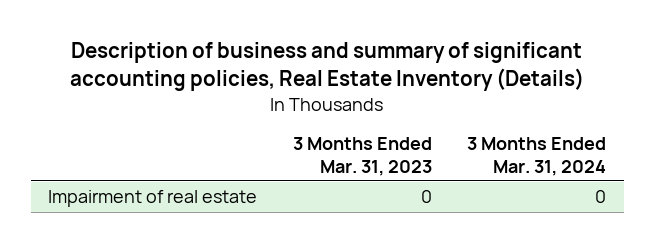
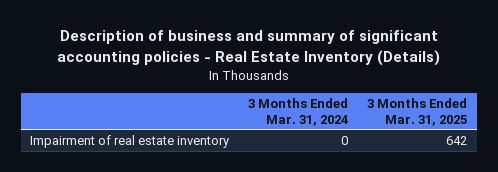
- Description of business and summary of significant accounting policies, Real Estate Inventory (Details)
+ Description of business and summary of significant accounting policies - Real Estate Inventory (Details)
- | 3 Months Ended Mar. 31, 2023 | 3 Months Ended Mar. 31, 2024
+ | 3 Months Ended Mar. 31, 2024 | 3 Months Ended Mar. 31, 2025
- Impairment of real estate | 0 | 0
+ Impairment of real estate inventory | 0 | 642

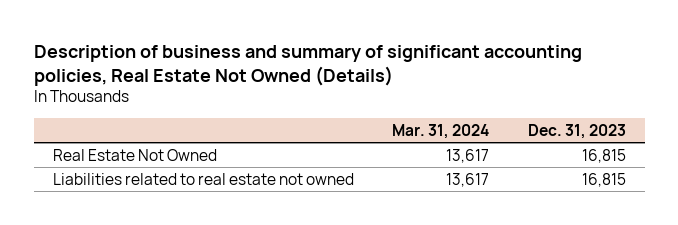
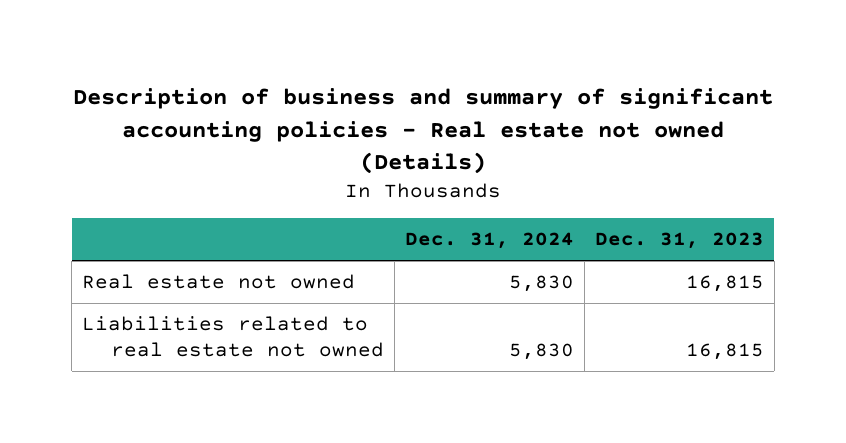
- Description of business and summary of significant accounting policies, Real Estate Not Owned (Details)
+ Description of business and summary of significant accounting policies - Real estate not owned (Details)
- | Mar. 31, 2024 | Dec. 31, 2023
+ | Dec. 31, 2024 | Dec. 31, 2023
- Real Estate Not Owned | 13,617 | 16,815
+ Real estate not owned | 5,830 | 16,815

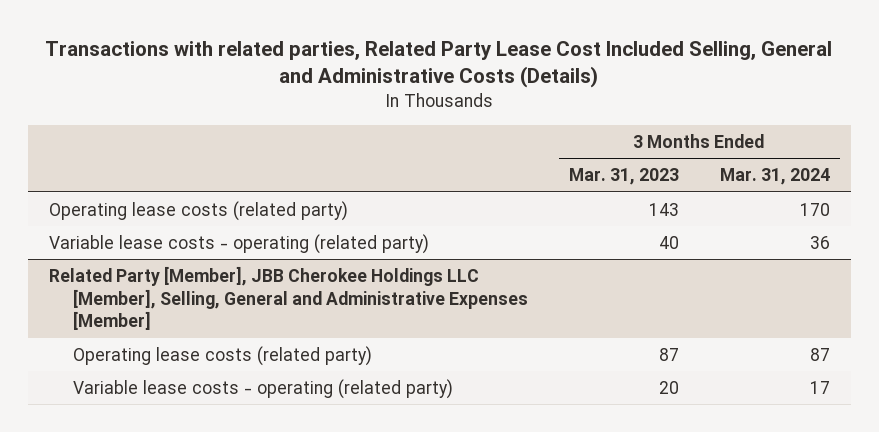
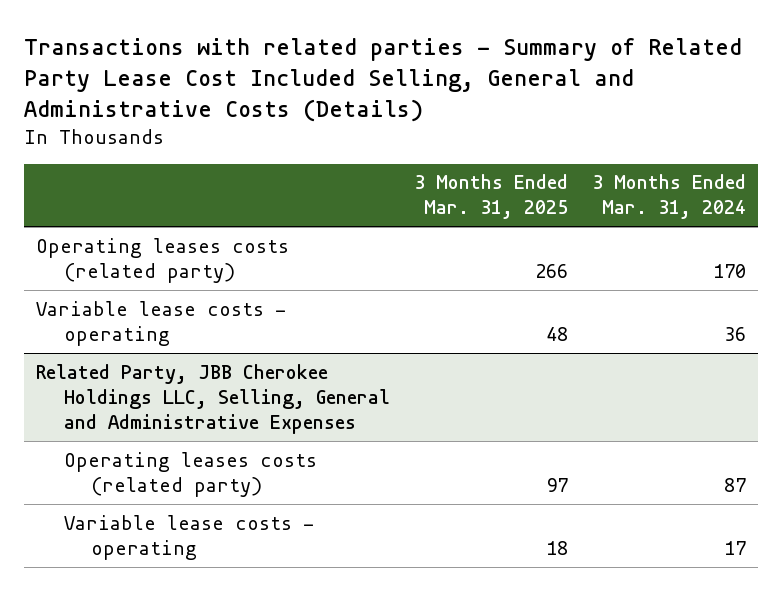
- Transactions with related parties, Related Party Lease Cost Included Selling, General and Administrative Costs (Details)
+ Transactions with related parties - Summary of Related Party Lease Cost Included Selling, General and Administrative Costs (Details)
- | 3 Months Ended Mar. 31, 2023 | 3 Months Ended Mar. 31, 2024
+ | 3 Months Ended Mar. 31, 2025 | 3 Months Ended Mar. 31, 2024
- Operating lease costs (related party) | 143 | 170
- Variable lease costs - operating (related party) | 40 | 36
- Related Party [Member], JBB Cherokee Holdings LLC [Member], Selling, General and Administrative Expenses [Member]
- Operating lease costs (related party) | 87 | 87
- Variable lease costs - operating (related party) | 20 | 17
+ Operating leases costs (related party) | 266 | 170
+ Variable lease costs - operating | 48 | 36
+ Related Party, JBB Cherokee Holdings LLC, Selling, General and Administrative Expenses
+ Operating leases costs (related party) | 97 | 87
+ Variable lease costs - operating | 18 | 17

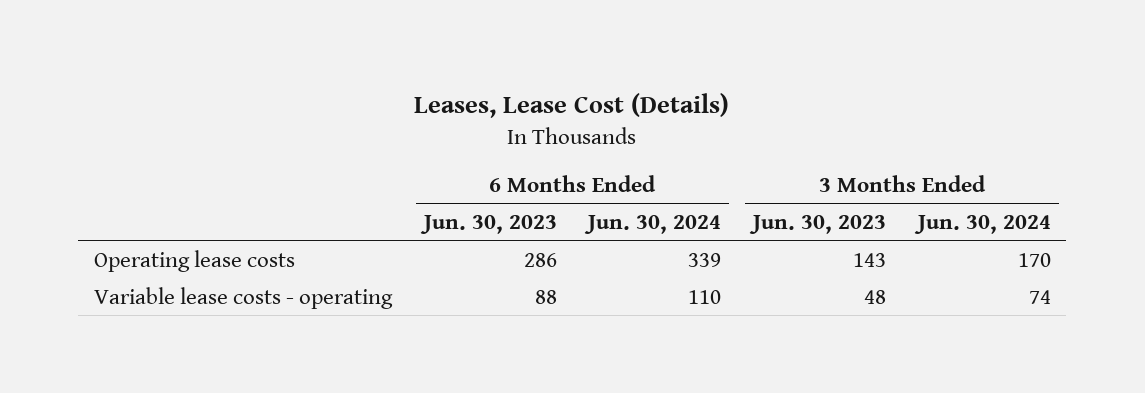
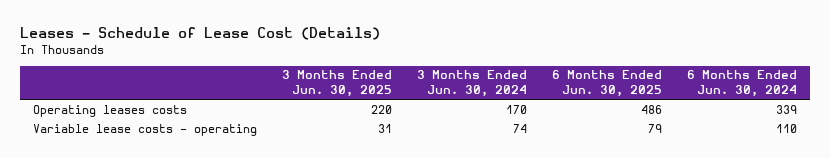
- Leases, Lease Cost (Details)
+ Leases - Schedule of Lease Cost (Details)
- | 6 Months Ended Jun. 30, 2023 | 6 Months Ended Jun. 30, 2024 | 3 Months Ended Jun. 30, 2023 | 3 Months Ended Jun. 30, 2024
+ | 3 Months Ended Jun. 30, 2025 | 3 Months Ended Jun. 30, 2024 | 6 Months Ended Jun. 30, 2025 | 6 Months Ended Jun. 30, 2024
- Operating lease costs | 286 | 339 | 143 | 170
+ Operating leases costs | 220 | 170 | 486 | 339

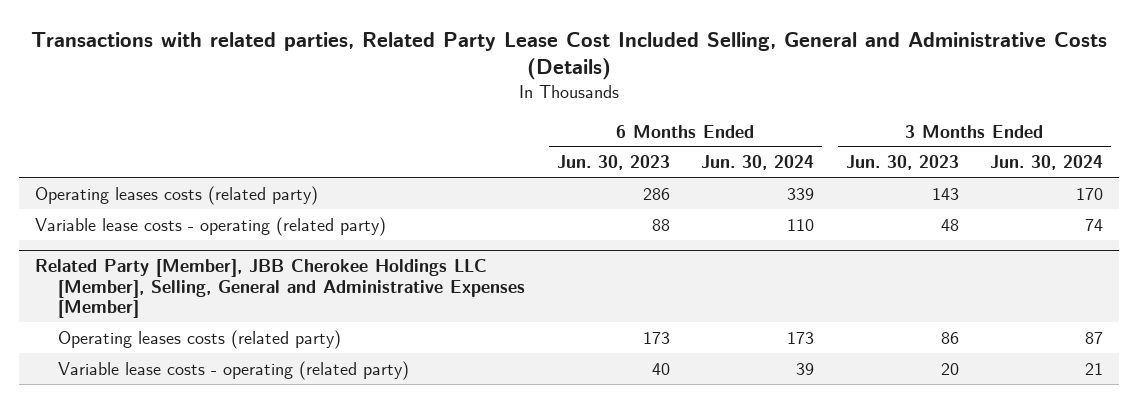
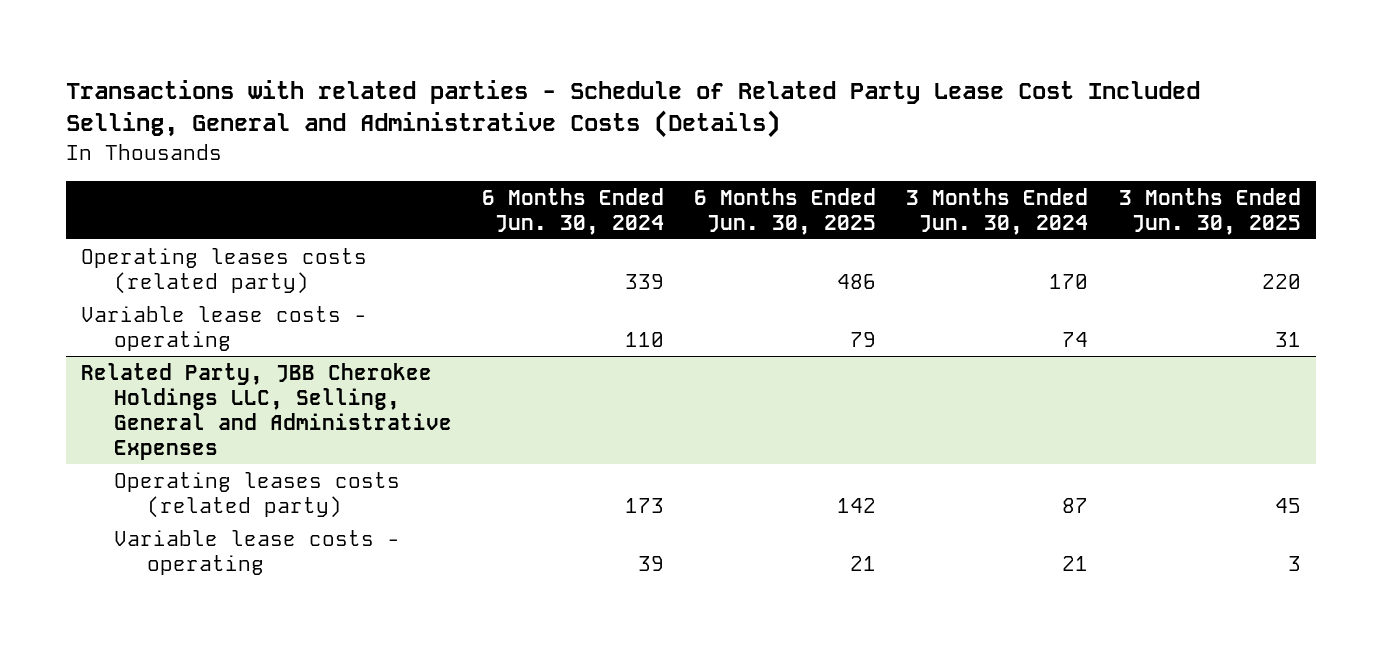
- Transactions with related parties, Related Party Lease Cost Included Selling, General and Administrative Costs (Details)
+ Transactions with related parties - Schedule of Related Party Lease Cost Included Selling, General and Administrative Costs (Details)
- | 6 Months Ended Jun. 30, 2023 | 6 Months Ended Jun. 30, 2024 | 3 Months Ended Jun. 30, 2023 | 3 Months Ended Jun. 30, 2024
+ | 6 Months Ended Jun. 30, 2024 | 6 Months Ended Jun. 30, 2025 | 3 Months Ended Jun. 30, 2024 | 3 Months Ended Jun. 30, 2025
- Variable lease costs - operating (related party) | 88 | 110 | 48 | 74
- Related Party [Member], JBB Cherokee Holdings LLC [Member], Selling, General and Administrative Expenses [Member]
+ Variable lease costs - operating | 110 | 79 | 74 | 31
+ Related Party, JBB Cherokee Holdings LLC, Selling, General and Administrative Expenses
- Variable lease costs - operating (related party) | 40 | 39 | 20 | 21
+ Variable lease costs - operating | 39 | 21 | 21 | 3

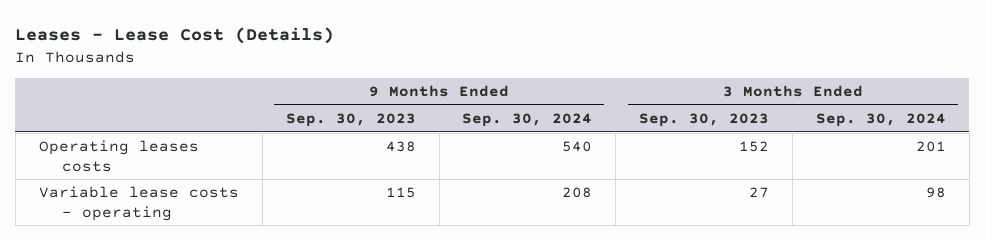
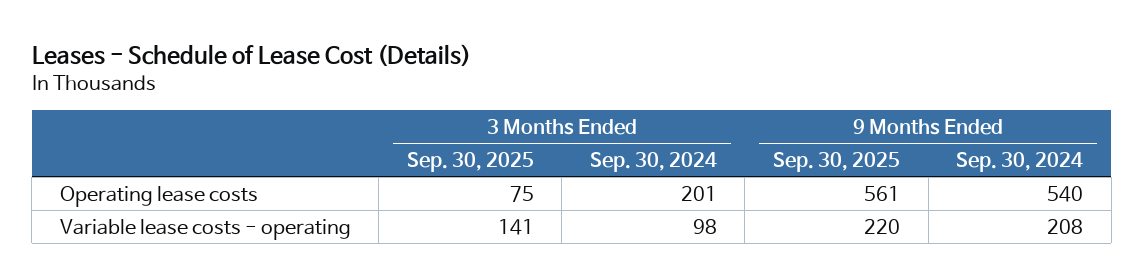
- Leases - Lease Cost (Details)
+ Leases - Schedule of Lease Cost (Details)
- | 9 Months Ended Sep. 30, 2023 | 9 Months Ended Sep. 30, 2024 | 3 Months Ended Sep. 30, 2023 | 3 Months Ended Sep. 30, 2024
+ | 3 Months Ended Sep. 30, 2025 | 3 Months Ended Sep. 30, 2024 | 9 Months Ended Sep. 30, 2025 | 9 Months Ended Sep. 30, 2024
- Operating leases costs | 438 | 540 | 152 | 201
+ Operating lease costs | 75 | 201 | 561 | 540

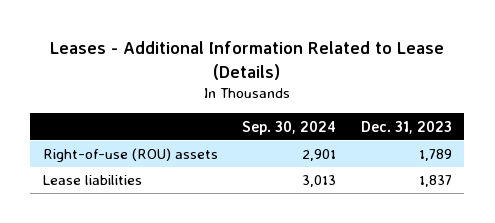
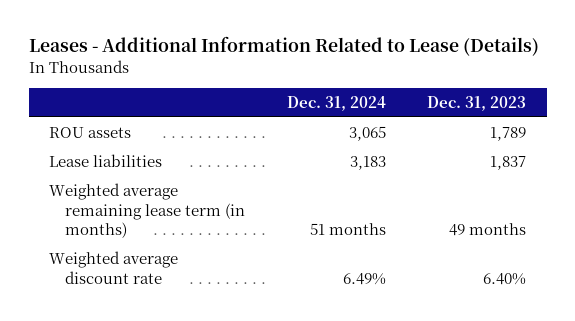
- | Sep. 30, 2024 | Dec. 31, 2023
+ | Dec. 31, 2024 | Dec. 31, 2023
- Right-of-use (ROU) assets | 2,901 | 1,789
+ ROU assets | 3,065 | 1,789
+ Weighted average remaining lease term (in months) | 51 months | 49 months
+ Weighted average discount rate | 6.49% | 6.40%

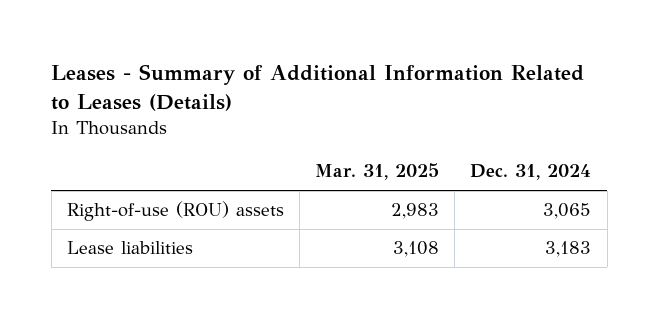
- Leases - Additional Information Related to Lease (Details)
+ Leases - Summary of Additional Information Related to Leases (Details)
- | Dec. 31, 2024 | Dec. 31, 2023
+ | Mar. 31, 2025 | Dec. 31, 2024
- ROU assets | 3,065 | 1,789
+ Right-of-use (ROU) assets | 2,983 | 3,065
- Weighted average remaining lease term (in months) | 51 months | 49 months
- Weighted average discount rate | 6.49% | 6.40%

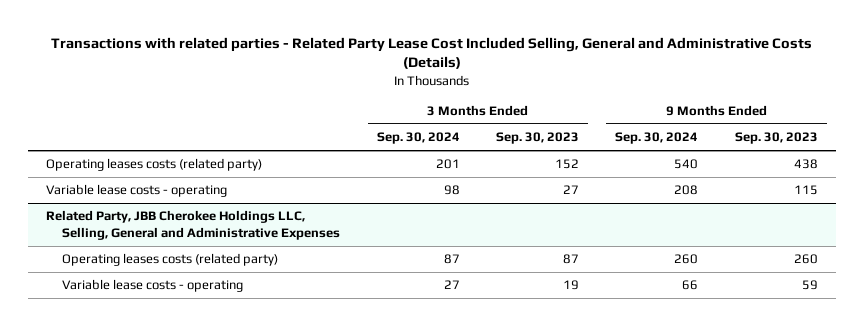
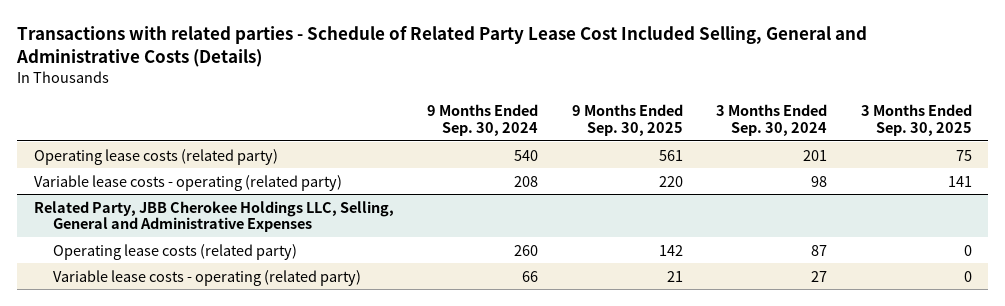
- Transactions with related parties - Related Party Lease Cost Included Selling, General and Administrative Costs (Details)
+ Transactions with related parties - Schedule of Related Party Lease Cost Included Selling, General and Administrative Costs (Details)
- | 3 Months Ended Sep. 30, 2024 | 3 Months Ended Sep. 30, 2023 | 9 Months Ended Sep. 30, 2024 | 9 Months Ended Sep. 30, 2023
+ | 9 Months Ended Sep. 30, 2024 | 9 Months Ended Sep. 30, 2025 | 3 Months Ended Sep. 30, 2024 | 3 Months Ended Sep. 30, 2025
- Operating leases costs (related party) | 201 | 152 | 540 | 438
- Variable lease costs - operating | 98 | 27 | 208 | 115
+ Operating lease costs (related party) | 540 | 561 | 201 | 75
+ Variable lease costs - operating (related party) | 208 | 220 | 98 | 141
@ Related Party, JBB Cherokee Holdings LLC, Selling, General and Administrative Expenses
- Operating leases costs (related party) | 87 | 87 | 260 | 260
- Variable lease costs - operating | 27 | 19 | 66 | 59
+ Operating lease costs (related party) | 260 | 142 | 87 | 0
+ Variable lease costs - operating (related party) | 66 | 21 | 27 | 0

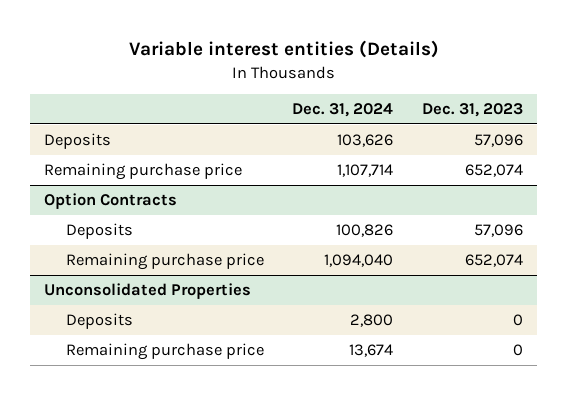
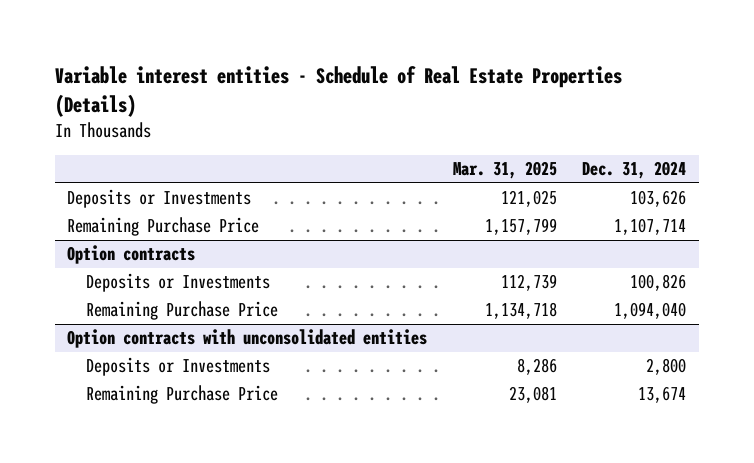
- Variable interest entities (Details)
+ Variable interest entities - Schedule of Real Estate Properties (Details)
- | Dec. 31, 2024 | Dec. 31, 2023
+ | Mar. 31, 2025 | Dec. 31, 2024
- Deposits | 103,626 | 57,096
- Remaining purchase price | 1,107,714 | 652,074
- Option Contracts
- Deposits | 100,826 | 57,096
- Remaining purchase price | 1,094,040 | 652,074
- Unconsolidated Properties
- Deposits | 2,800 | 0
- Remaining purchase price | 13,674 | 0
+ Deposits or Investments | 121,025 | 103,626
+ Remaining Purchase Price | 1,157,799 | 1,107,714
+ Option contracts
+ Deposits or Investments | 112,739 | 100,826
+ Remaining Purchase Price | 1,134,718 | 1,094,040
+ Option contracts with unconsolidated entities
+ Deposits or Investments | 8,286 | 2,800
+ Remaining Purchase Price | 23,081 | 13,674

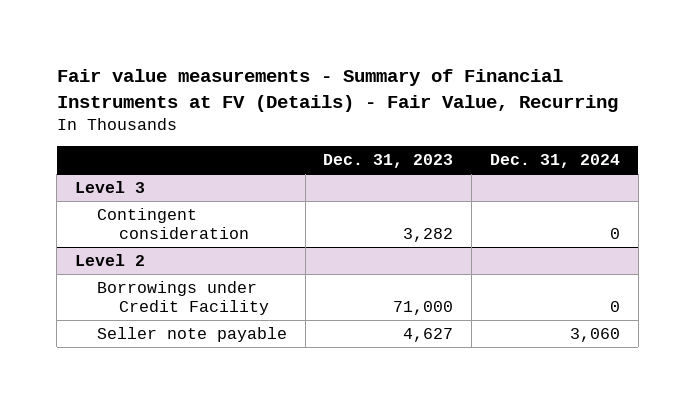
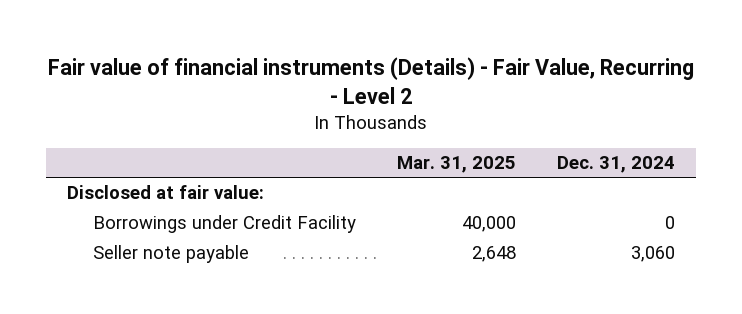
- Fair value measurements - Summary of Financial Instruments at FV (Details) - Fair Value, Recurring
+ Fair value of financial instruments (Details) - Fair Value, Recurring - Level 2
- | Dec. 31, 2023 | Dec. 31, 2024
+ | Mar. 31, 2025 | Dec. 31, 2024
- Level 3
- Contingent consideration | 3,282 | 0
- Level 2
+ Disclosed at fair value:

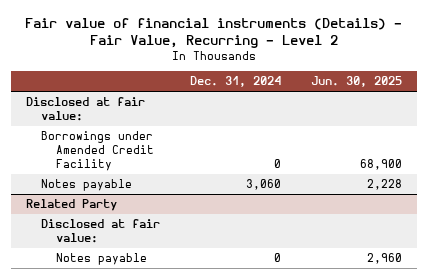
- | Mar. 31, 2025 | Dec. 31, 2024
+ | Dec. 31, 2024 | Jun. 30, 2025
- Borrowings under Credit Facility | 40,000 | 0
- Seller note payable | 2,648 | 3,060
+ Borrowings under Amended Credit Facility | 0 | 68,900
+ Notes payable | 3,060 | 2,228
+ Related Party
+ Disclosed at fair value:
+ Notes payable | 0 | 2,960

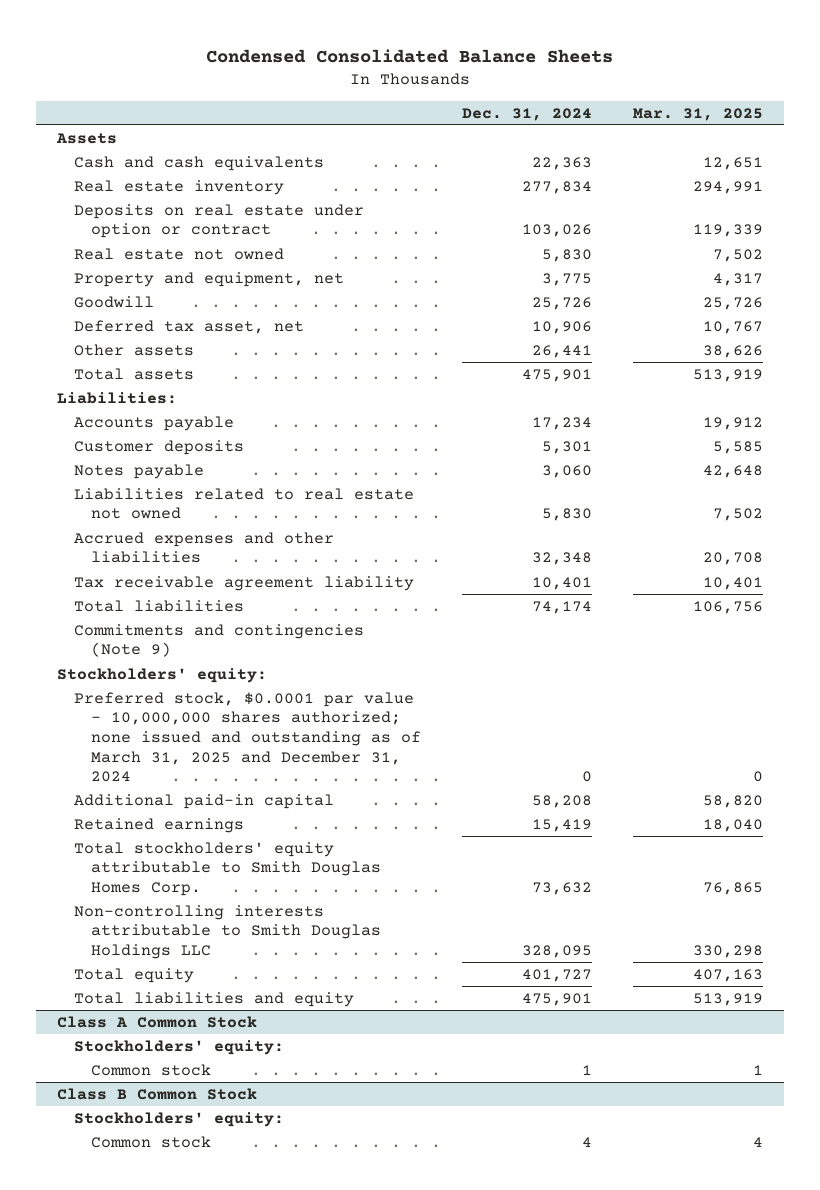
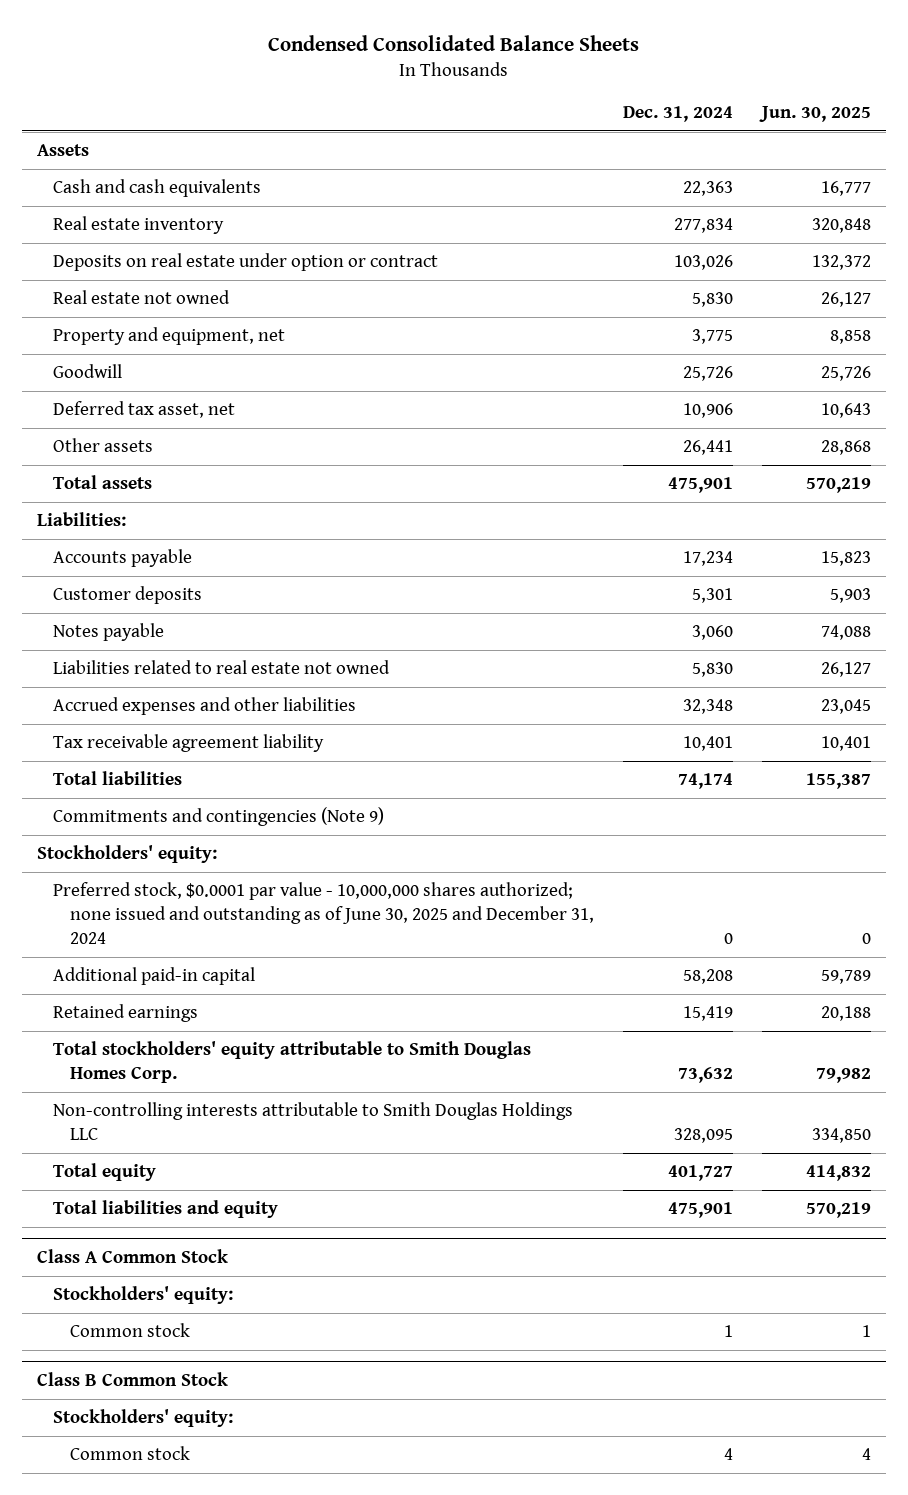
- | Dec. 31, 2024 | Mar. 31, 2025
+ | Dec. 31, 2024 | Jun. 30, 2025
- Preferred stock, $0.0001 par value - 10,000,000 shares authorized; none issued and outstanding as of March 31, 2025 and December 31, 2024 | 0 | 0
+ Preferred stock, $0.0001 par value - 10,000,000 shares authorized; none issued and outstanding as of June 30, 2025 and December 31, 2024 | 0 | 0

